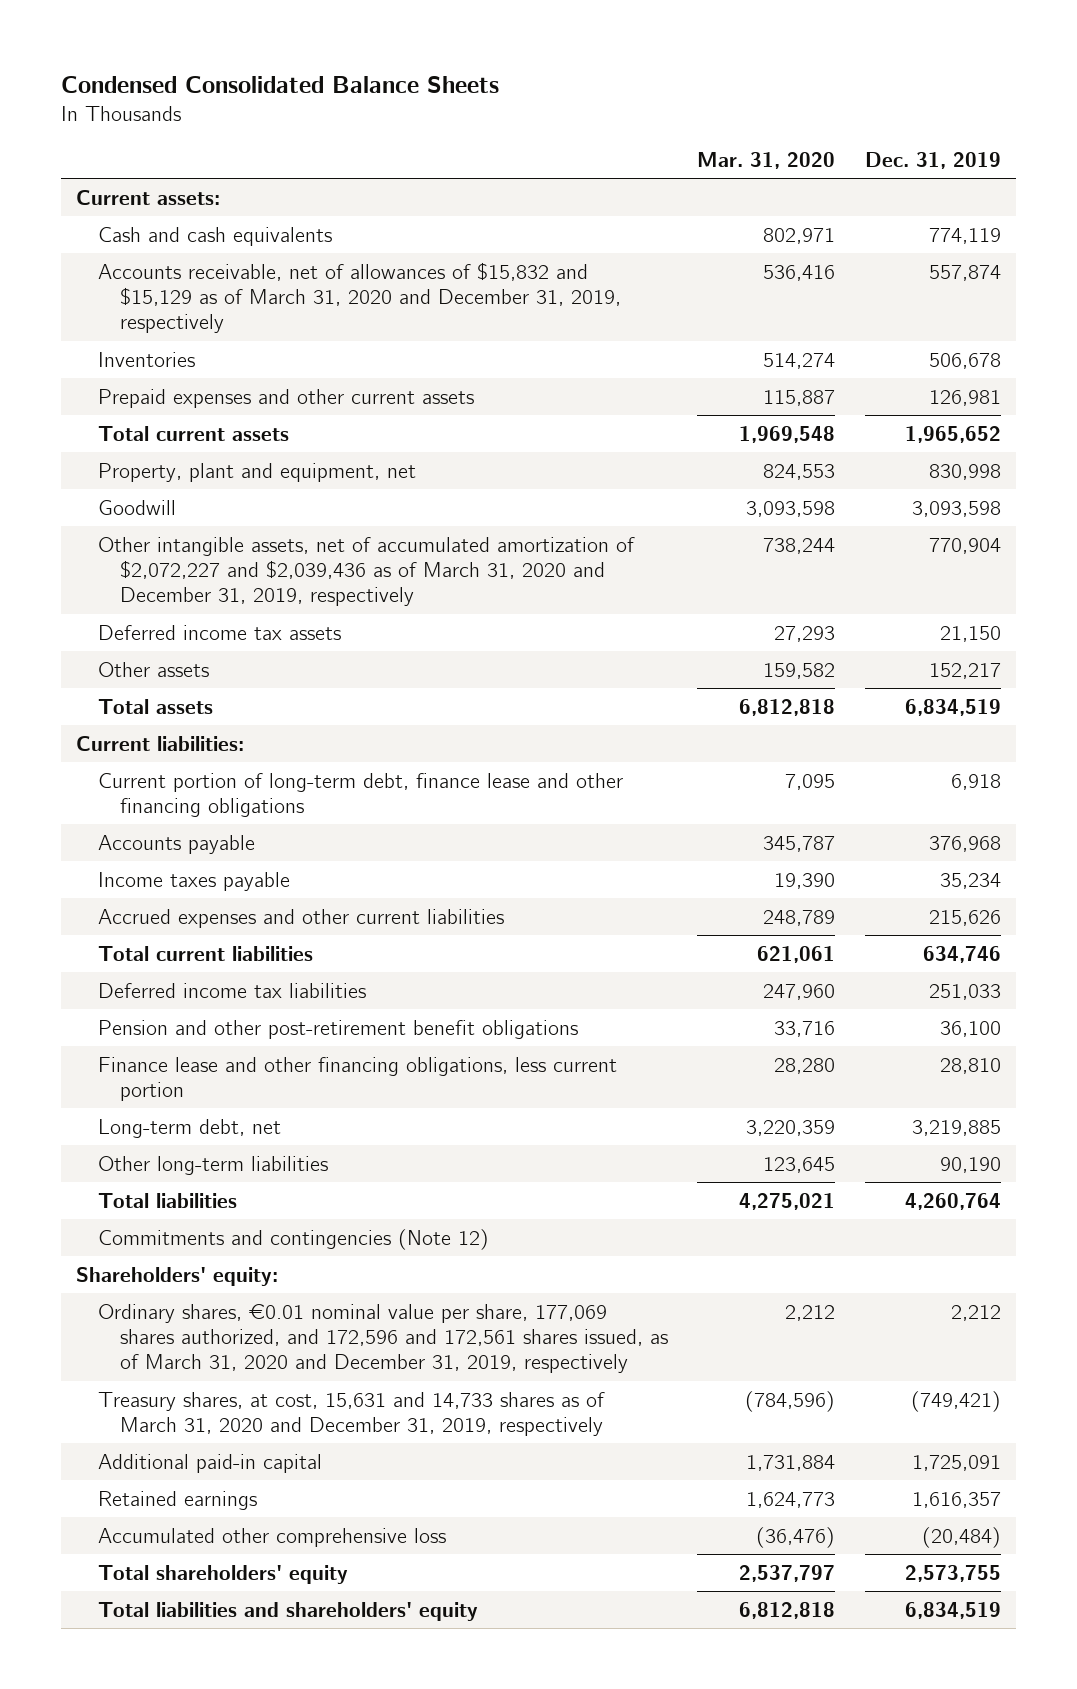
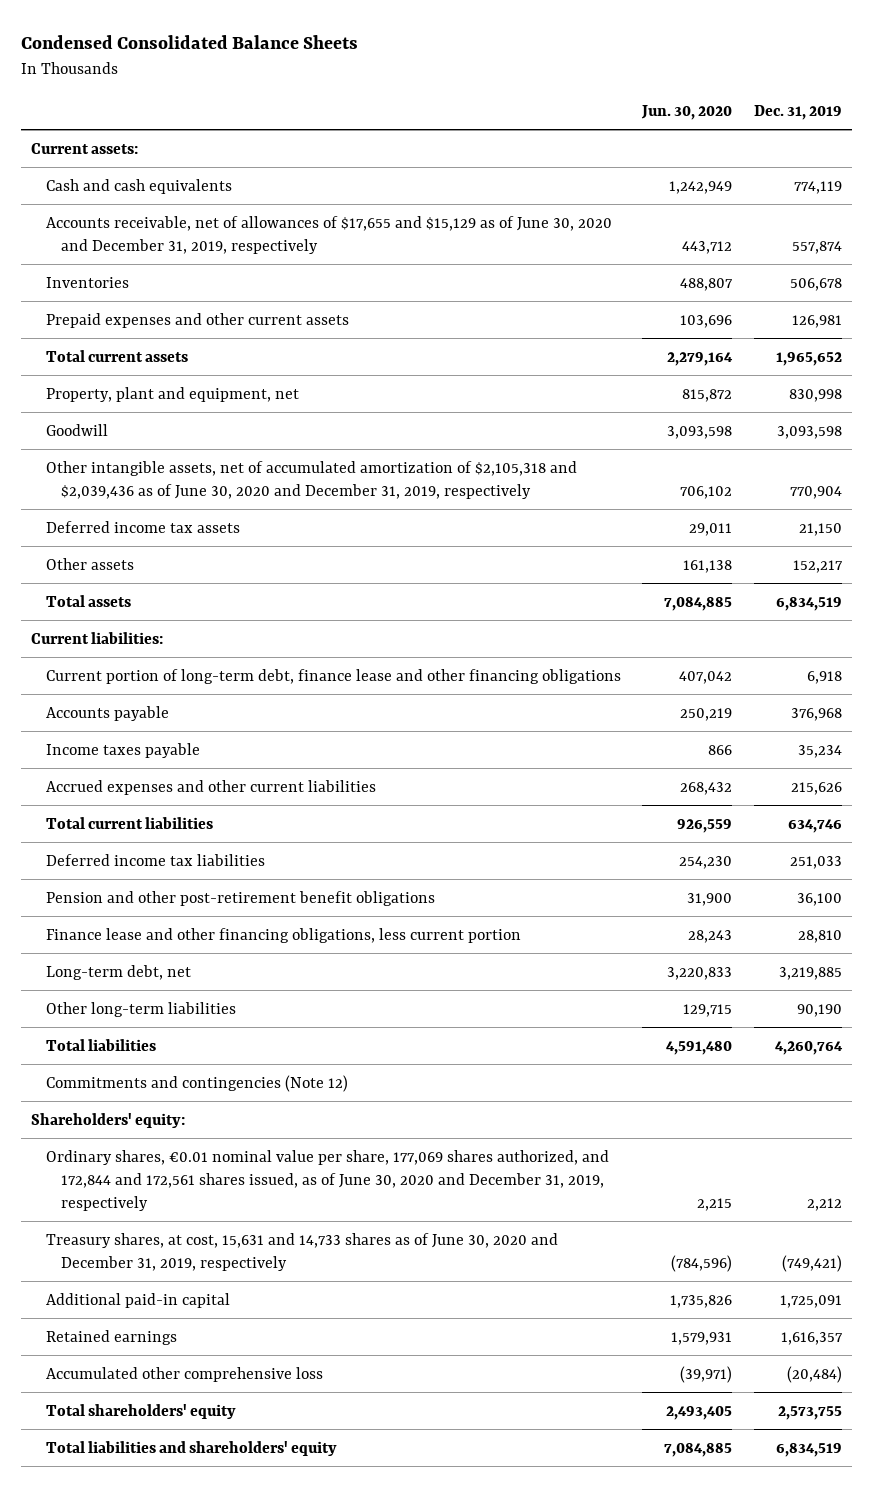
- | Mar. 31, 2020 | Dec. 31, 2019
+ | Jun. 30, 2020 | Dec. 31, 2019
- Accounts receivable, net of allowances of $15,832 and $15,129 as of March 31, 2020 and December 31, 2019, respectively | 536,416 | 557,874
+ Accounts receivable, net of allowances of $17,655 and $15,129 as of June 30, 2020 and December 31, 2019, respectively | 443,712 | 557,874
- Other intangible assets, net of accumulated amortization of $2,072,227 and $2,039,436 as of March 31, 2020 and December 31, 2019, respectively | 738,244 | 770,904
+ Other intangible assets, net of accumulated amortization of $2,105,318 and $2,039,436 as of June 30, 2020 and December 31, 2019, respectively | 706,102 | 770,904
- Ordinary shares, €0.01 nominal value per share, 177,069 shares authorized, and 172,596 and 172,561 shares issued, as of March 31, 2020 and December 31, 2019, respectively | 2,212 | 2,212
- Treasury shares, at cost, 15,631 and 14,733 shares as of March 31, 2020 and December 31, 2019, respectively | (784,596) | (749,421)
+ Ordinary shares, €0.01 nominal value per share, 177,069 shares authorized, and 172,844 and 172,561 shares issued, as of June 30, 2020 and December 31, 2019, respectively | 2,215 | 2,212
+ Treasury shares, at cost, 15,631 and 14,733 shares as of June 30, 2020 and December 31, 2019, respectively | (784,596) | (749,421)

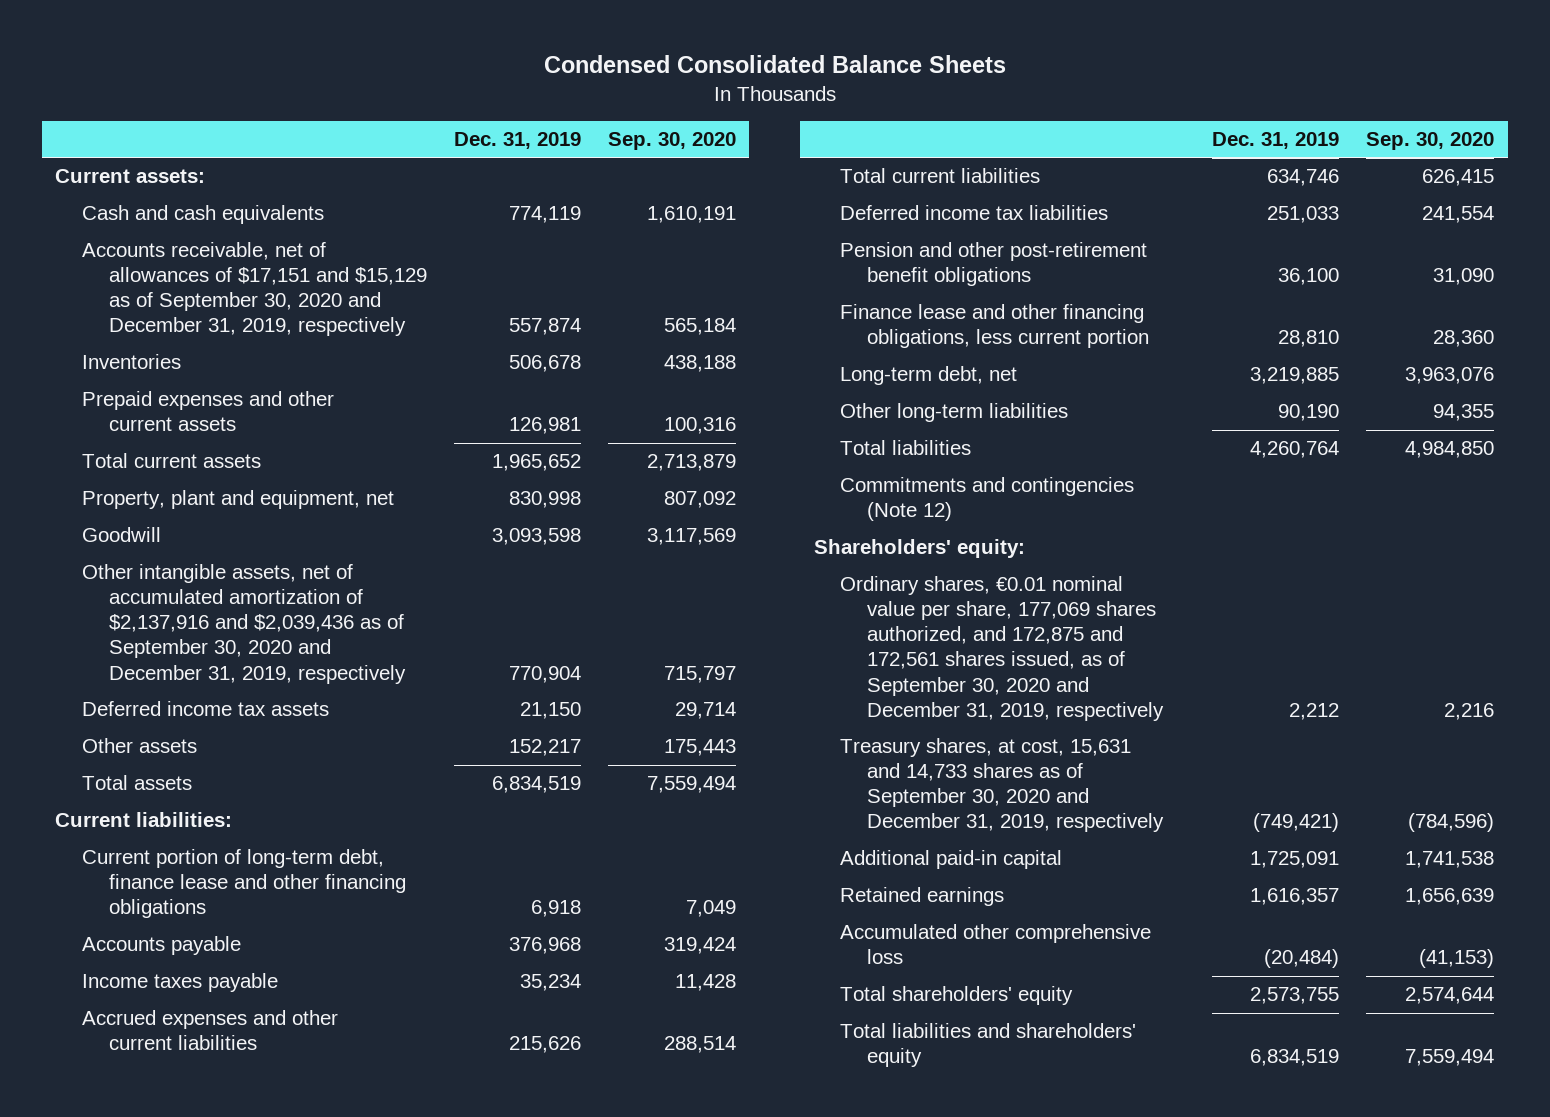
- | Jun. 30, 2020 | Dec. 31, 2019
+ | Dec. 31, 2019 | Sep. 30, 2020
- Accounts receivable, net of allowances of $17,655 and $15,129 as of June 30, 2020 and December 31, 2019, respectively | 443,712 | 557,874
+ Accounts receivable, net of allowances of $17,151 and $15,129 as of September 30, 2020 and December 31, 2019, respectively | 557,874 | 565,184
- Other intangible assets, net of accumulated amortization of $2,105,318 and $2,039,436 as of June 30, 2020 and December 31, 2019, respectively | 706,102 | 770,904
+ Other intangible assets, net of accumulated amortization of $2,137,916 and $2,039,436 as of September 30, 2020 and December 31, 2019, respectively | 770,904 | 715,797
- Ordinary shares, €0.01 nominal value per share, 177,069 shares authorized, and 172,844 and 172,561 shares issued, as of June 30, 2020 and December 31, 2019, respectively | 2,215 | 2,212
- Treasury shares, at cost, 15,631 and 14,733 shares as of June 30, 2020 and December 31, 2019, respectively | (784,596) | (749,421)
+ Ordinary shares, €0.01 nominal value per share, 177,069 shares authorized, and 172,875 and 172,561 shares issued, as of September 30, 2020 and December 31, 2019, respectively | 2,212 | 2,216
+ Treasury shares, at cost, 15,631 and 14,733 shares as of September 30, 2020 and December 31, 2019, respectively | (749,421) | (784,596)

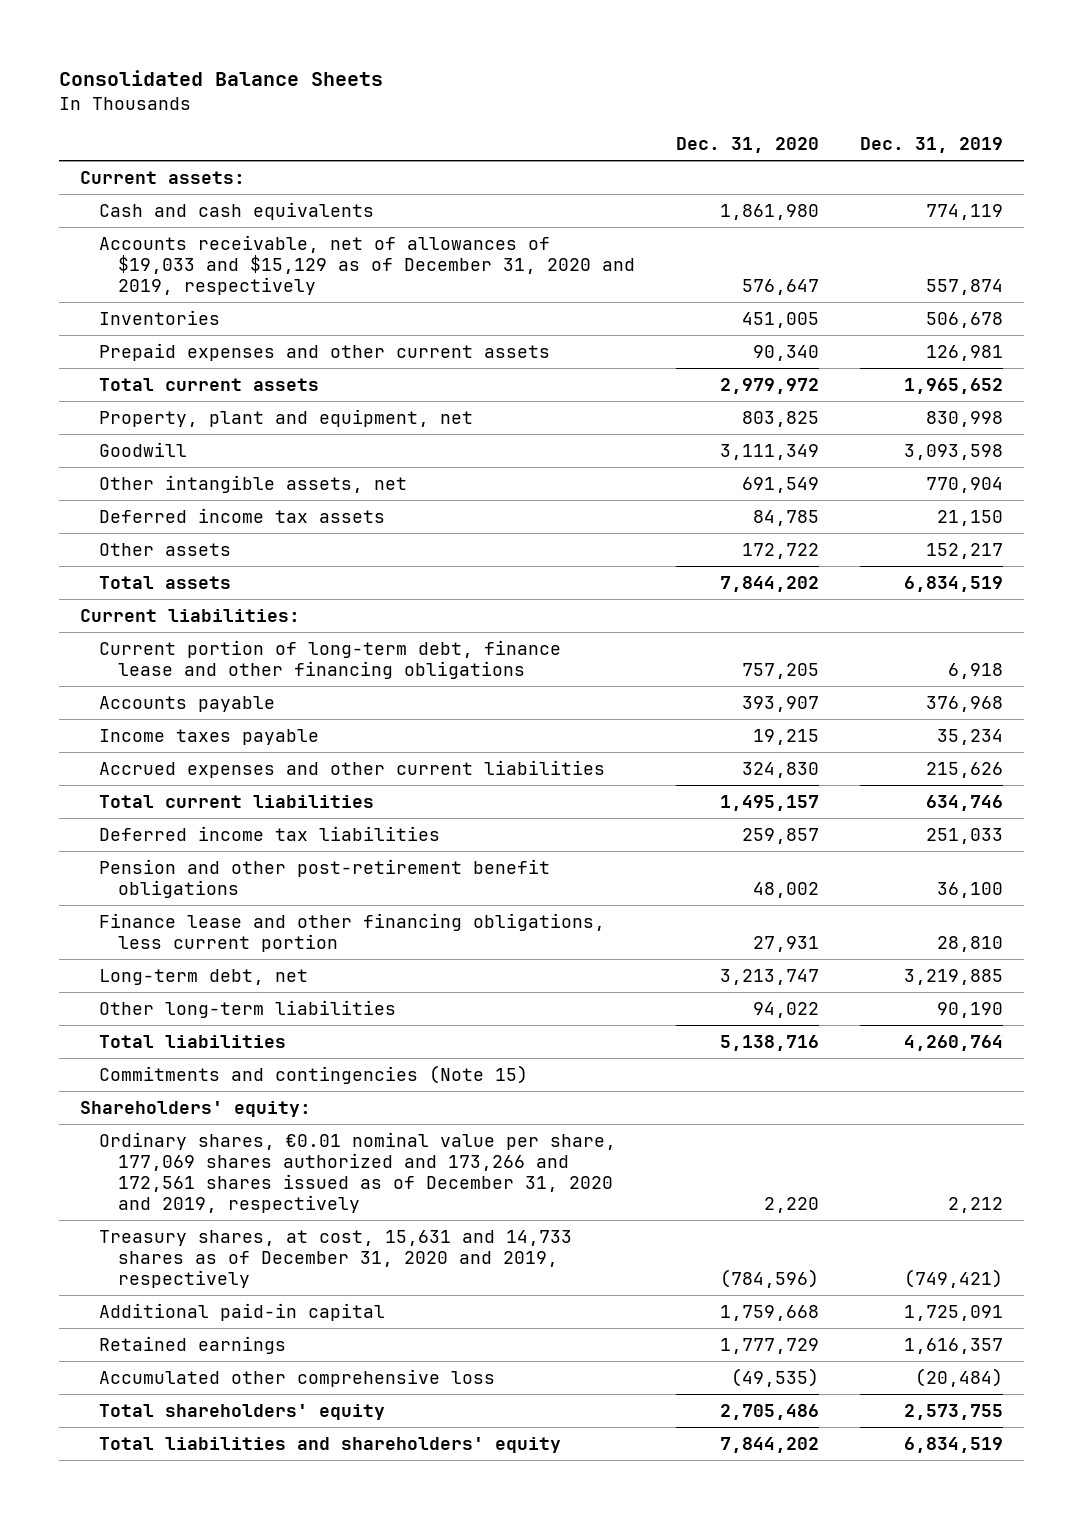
- Condensed Consolidated Balance Sheets
+ Consolidated Balance Sheets
- | Dec. 31, 2019 | Sep. 30, 2020
+ | Dec. 31, 2020 | Dec. 31, 2019
- Accounts receivable, net of allowances of $17,151 and $15,129 as of September 30, 2020 and December 31, 2019, respectively | 557,874 | 565,184
+ Accounts receivable, net of allowances of $19,033 and $15,129 as of December 31, 2020 and 2019, respectively | 576,647 | 557,874
- Other intangible assets, net of accumulated amortization of $2,137,916 and $2,039,436 as of September 30, 2020 and December 31, 2019, respectively | 770,904 | 715,797
+ Other intangible assets, net | 691,549 | 770,904
- Commitments and contingencies (Note 12)
+ Commitments and contingencies (Note 15)
- Ordinary shares, €0.01 nominal value per share, 177,069 shares authorized, and 172,875 and 172,561 shares issued, as of September 30, 2020 and December 31, 2019, respectively | 2,212 | 2,216
- Treasury shares, at cost, 15,631 and 14,733 shares as of September 30, 2020 and December 31, 2019, respectively | (749,421) | (784,596)
+ Ordinary shares, €0.01 nominal value per share, 177,069 shares authorized and 173,266 and 172,561 shares issued as of December 31, 2020 and 2019, respectively | 2,220 | 2,212
+ Treasury shares, at cost, 15,631 and 14,733 shares as of December 31, 2020 and 2019, respectively | (784,596) | (749,421)

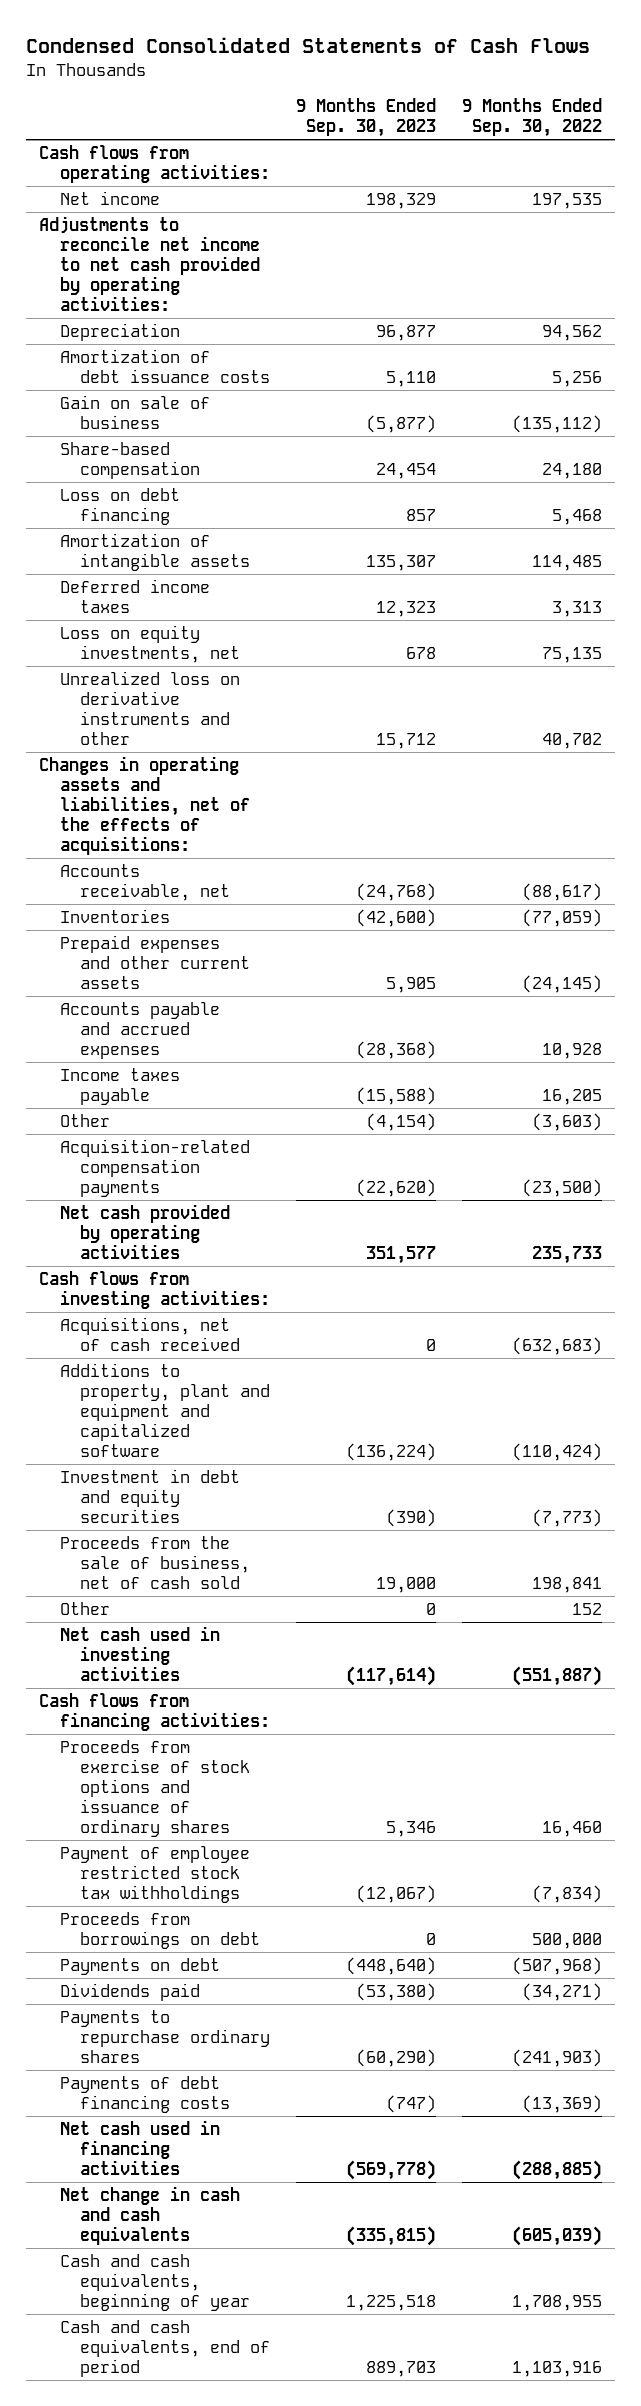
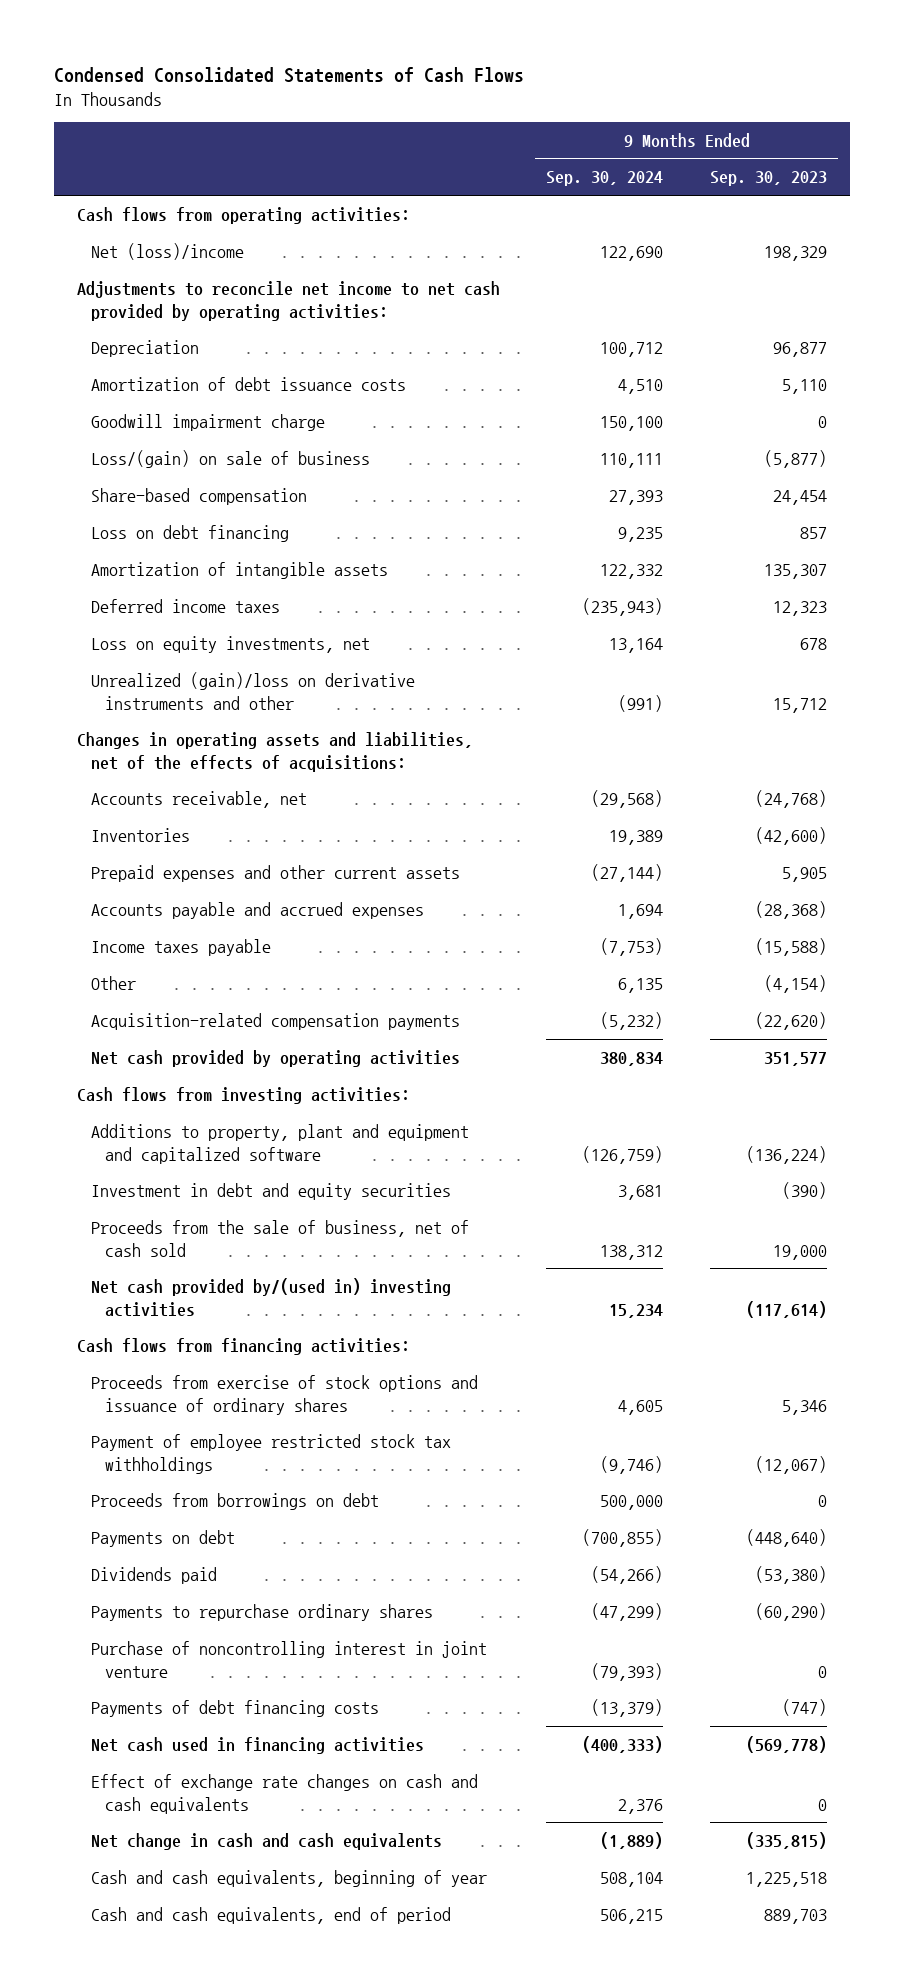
- | 9 Months Ended Sep. 30, 2023 | 9 Months Ended Sep. 30, 2022
+ | 9 Months Ended Sep. 30, 2024 | 9 Months Ended Sep. 30, 2023
- Net income | 198,329 | 197,535
+ Net (loss)/income | 122,690 | 198,329
- Gain on sale of business | (5,877) | (135,112)
+ Goodwill impairment charge | 150,100 | 0
+ Loss/(gain) on sale of business | 110,111 | (5,877)
- Unrealized loss on derivative instruments and other | 15,712 | 40,702
+ Unrealized (gain)/loss on derivative instruments and other | (991) | 15,712
- Acquisitions, net of cash received | 0 | (632,683)
- Other | 0 | 152
- Net cash used in investing activities | (117,614) | (551,887)
+ Net cash provided by/(used in) investing activities | 15,234 | (117,614)
+ Purchase of noncontrolling interest in joint venture | (79,393) | 0
+ Effect of exchange rate changes on cash and cash equivalents | 2,376 | 0

